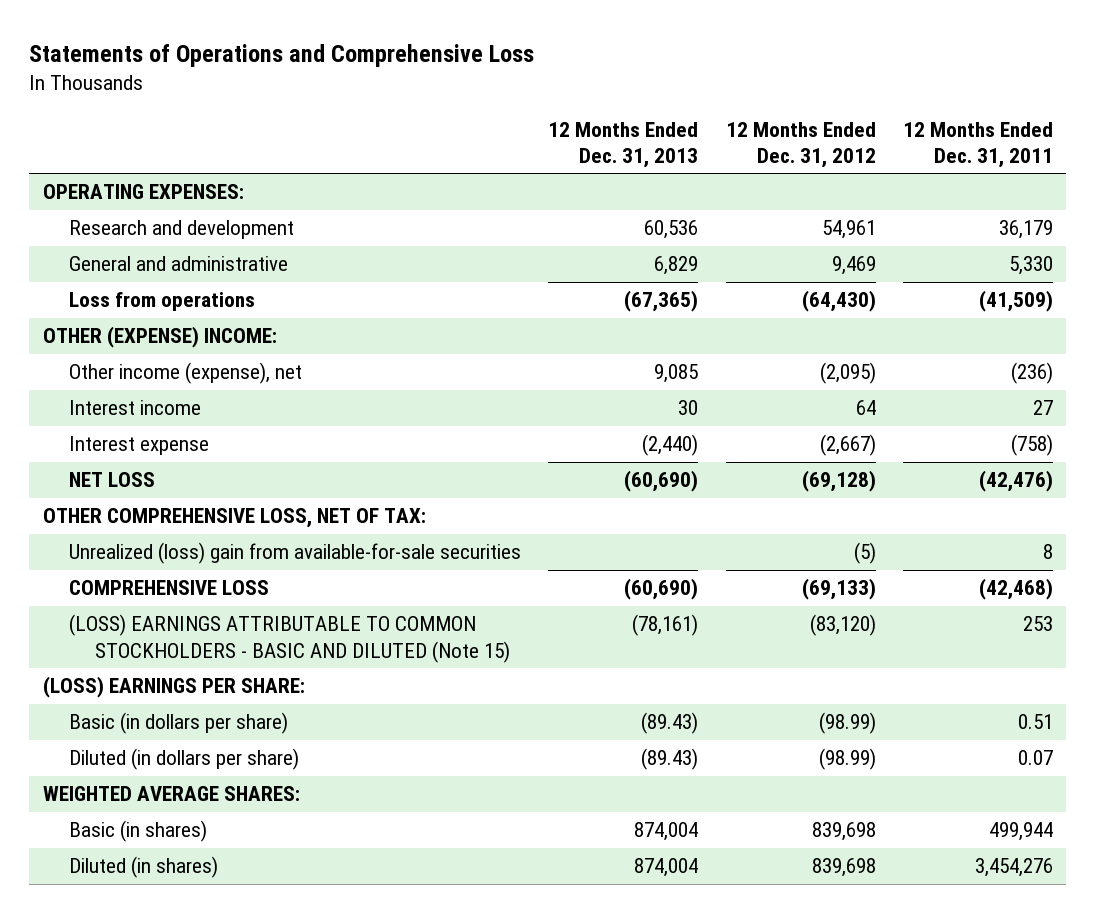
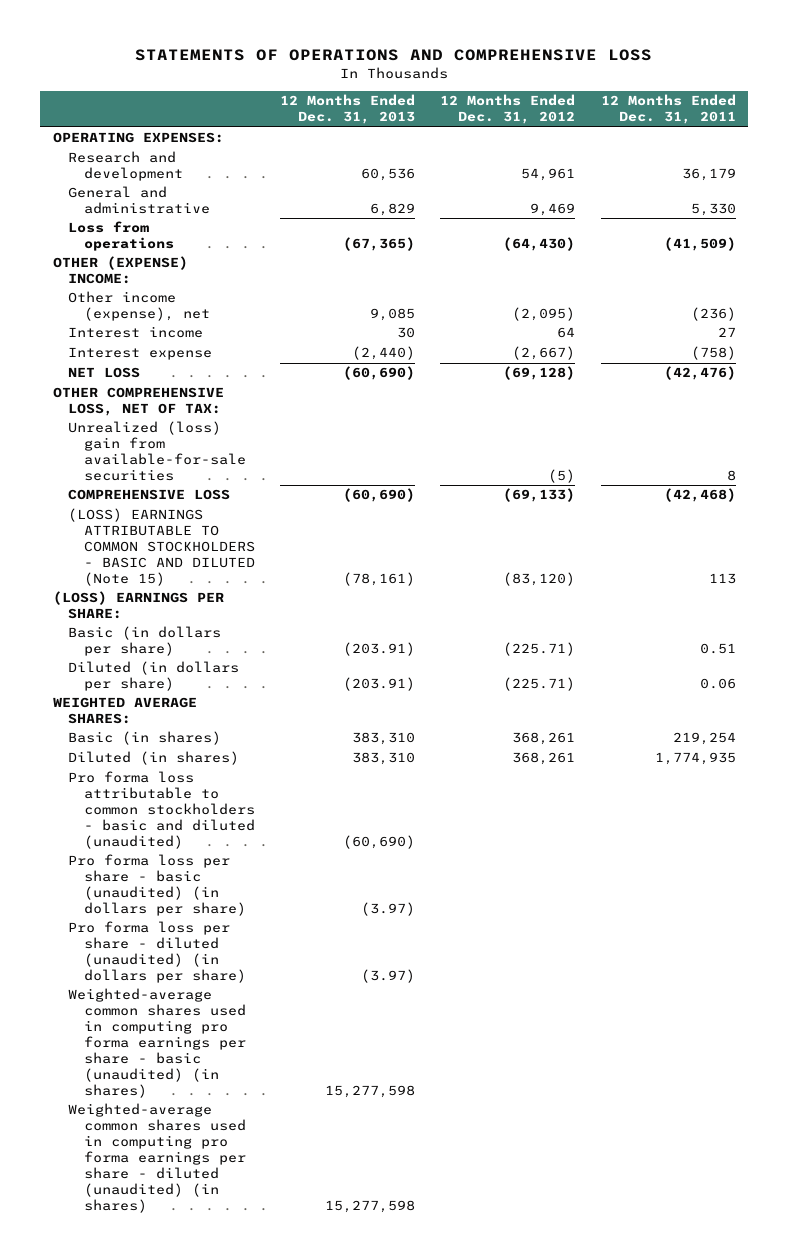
- Statements of Operations and Comprehensive Loss
+ STATEMENTS OF OPERATIONS AND COMPREHENSIVE LOSS
- (LOSS) EARNINGS ATTRIBUTABLE TO COMMON STOCKHOLDERS - BASIC AND DILUTED (Note 15) | (78,161) | (83,120) | 253
+ (LOSS) EARNINGS ATTRIBUTABLE TO COMMON STOCKHOLDERS - BASIC AND DILUTED (Note 15) | (78,161) | (83,120) | 113
- Basic (in dollars per share) | (89.43) | (98.99) | 0.51
- Diluted (in dollars per share) | (89.43) | (98.99) | 0.07
+ Basic (in dollars per share) | (203.91) | (225.71) | 0.51
+ Diluted (in dollars per share) | (203.91) | (225.71) | 0.06
- Basic (in shares) | 874,004 | 839,698 | 499,944
- Diluted (in shares) | 874,004 | 839,698 | 3,454,276
+ Basic (in shares) | 383,310 | 368,261 | 219,254
+ Diluted (in shares) | 383,310 | 368,261 | 1,774,935
+ Pro forma loss attributable to common stockholders - basic and diluted (unaudited) | (60,690) | |
+ Pro forma loss per share - basic (unaudited) (in dollars per share) | (3.97) | |
+ Pro forma loss per share - diluted (unaudited) (in dollars per share) | (3.97) | |
+ Weighted-average common shares used in computing pro forma earnings per share - basic (unaudited) (in shares) | 15,277,598 | |
+ Weighted-average common shares used in computing pro forma earnings per share - diluted (unaudited) (in shares) | 15,277,598 | |

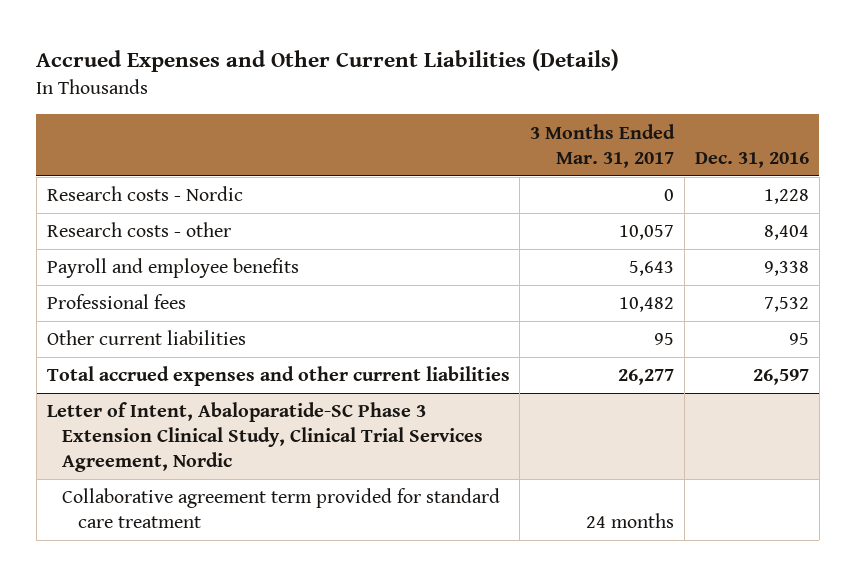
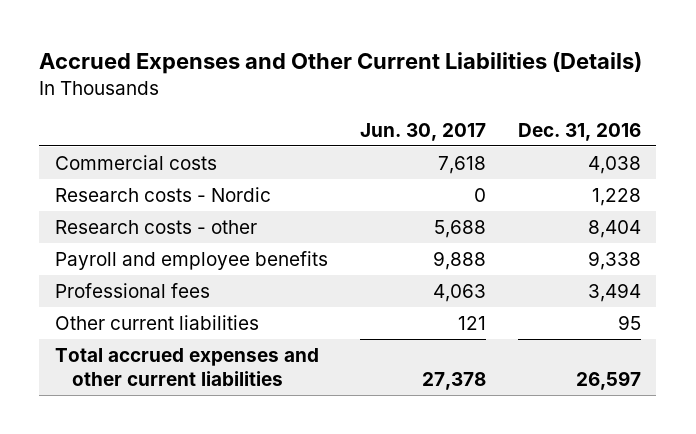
- | 3 Months Ended Mar. 31, 2017 | Dec. 31, 2016
+ | Jun. 30, 2017 | Dec. 31, 2016
+ Commercial costs | 7,618 | 4,038
- Professional fees | 10,482 | 7,532
+ Professional fees | 4,063 | 3,494
- Letter of Intent, Abaloparatide-SC Phase 3 Extension Clinical Study, Clinical Trial Services Agreement, Nordic
- Collaborative agreement term provided for standard care treatment | 24 months |

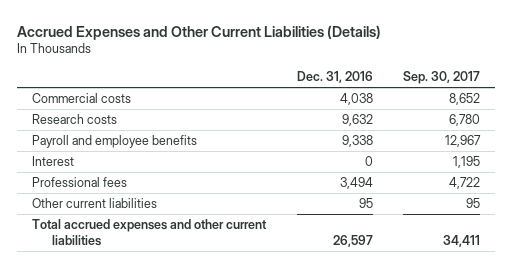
- | Jun. 30, 2017 | Dec. 31, 2016
+ | Dec. 31, 2016 | Sep. 30, 2017
- Research costs - Nordic | 0 | 1,228
- Research costs - other | 5,688 | 8,404
+ Research costs | 9,632 | 6,780
+ Interest | 0 | 1,195

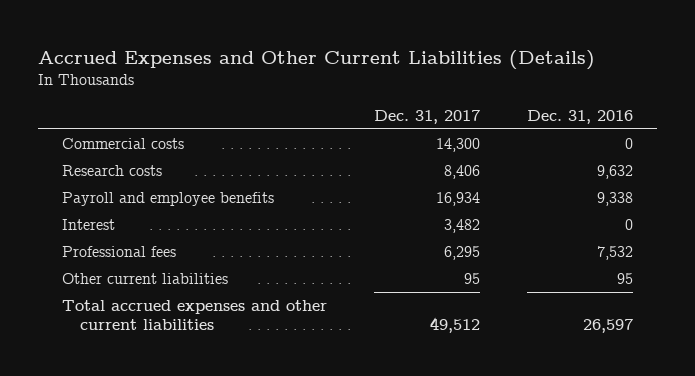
- | Dec. 31, 2016 | Sep. 30, 2017
+ | Dec. 31, 2017 | Dec. 31, 2016
- Commercial costs | 4,038 | 8,652
+ Commercial costs | 14,300 | 0
- Professional fees | 3,494 | 4,722
+ Professional fees | 6,295 | 7,532

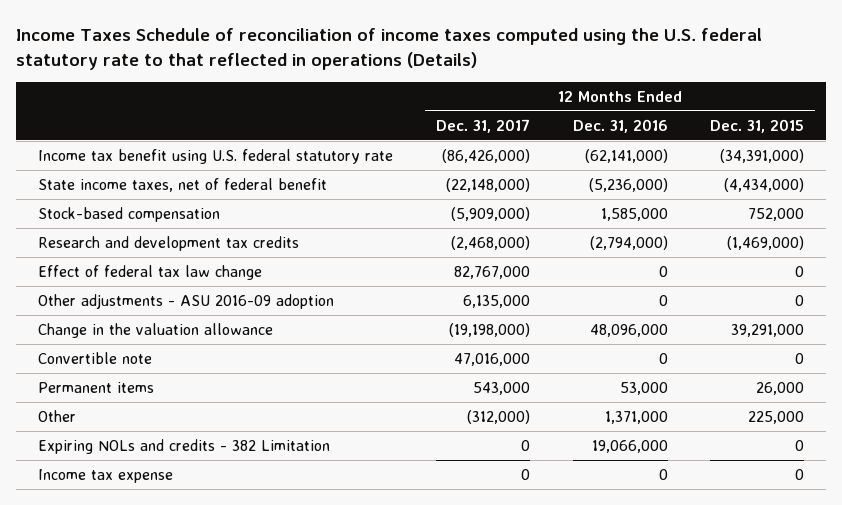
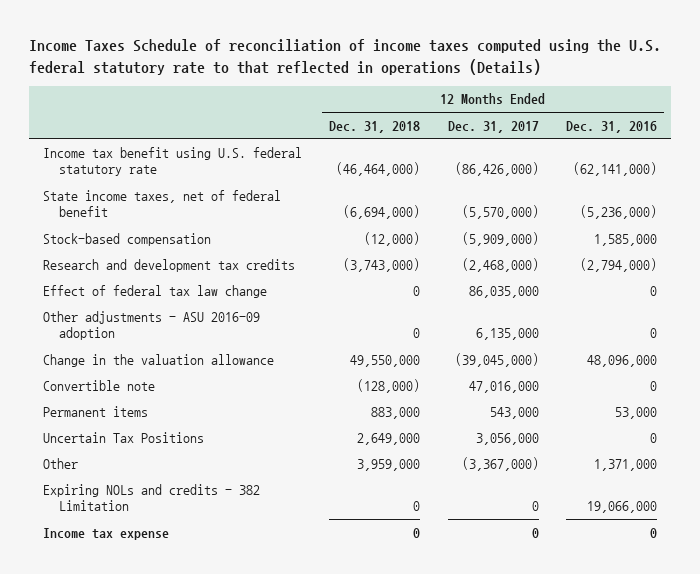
- | 12 Months Ended Dec. 31, 2017 | 12 Months Ended Dec. 31, 2016 | 12 Months Ended Dec. 31, 2015
+ | 12 Months Ended Dec. 31, 2018 | 12 Months Ended Dec. 31, 2017 | 12 Months Ended Dec. 31, 2016
- State income taxes, net of federal benefit | (22,148,000) | (5,236,000) | (4,434,000)
+ State income taxes, net of federal benefit | (6,694,000) | (5,570,000) | (5,236,000)
- Effect of federal tax law change | 82,767,000 | 0 | 0
+ Effect of federal tax law change | 0 | 86,035,000 | 0
- Change in the valuation allowance | (19,198,000) | 48,096,000 | 39,291,000
+ Change in the valuation allowance | 49,550,000 | (39,045,000) | 48,096,000
- Other | (312,000) | 1,371,000 | 225,000
+ Uncertain Tax Positions | 2,649,000 | 3,056,000 | 0
+ Other | 3,959,000 | (3,367,000) | 1,371,000

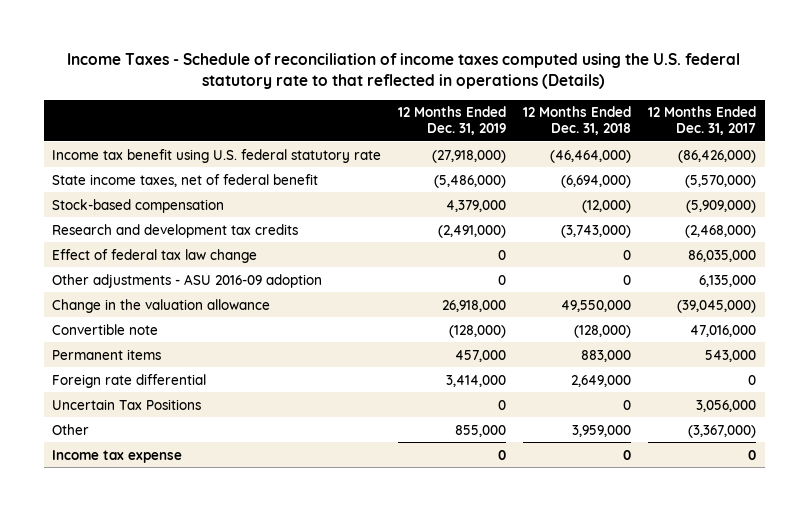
- Income Taxes Schedule of reconciliation of income taxes computed using the U.S. federal statutory rate to that reflected in operations (Details)
+ Income Taxes - Schedule of reconciliation of income taxes computed using the U.S. federal statutory rate to that reflected in operations (Details)
- | 12 Months Ended Dec. 31, 2018 | 12 Months Ended Dec. 31, 2017 | 12 Months Ended Dec. 31, 2016
+ | 12 Months Ended Dec. 31, 2019 | 12 Months Ended Dec. 31, 2018 | 12 Months Ended Dec. 31, 2017
- Uncertain Tax Positions | 2,649,000 | 3,056,000 | 0
+ Foreign rate differential | 3,414,000 | 2,649,000 | 0
+ Uncertain Tax Positions | 0 | 0 | 3,056,000
- Expiring NOLs and credits - 382 Limitation | 0 | 0 | 19,066,000

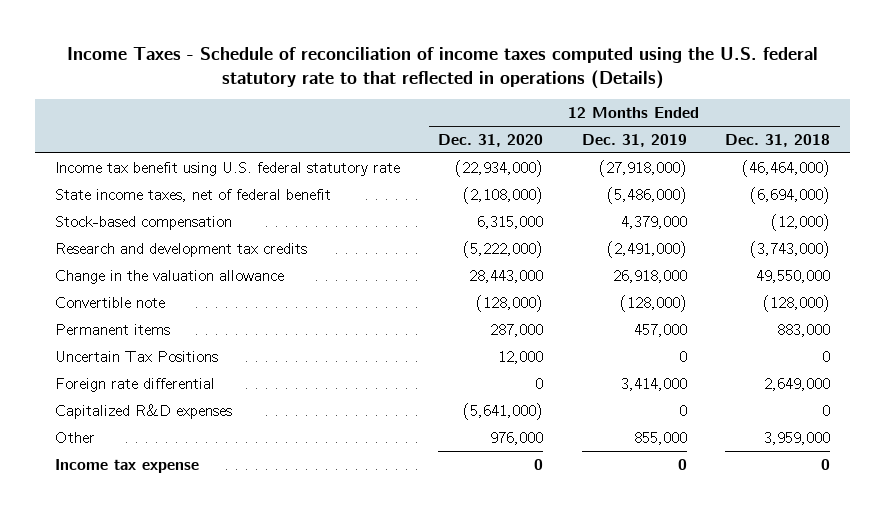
- | 12 Months Ended Dec. 31, 2019 | 12 Months Ended Dec. 31, 2018 | 12 Months Ended Dec. 31, 2017
+ | 12 Months Ended Dec. 31, 2020 | 12 Months Ended Dec. 31, 2019 | 12 Months Ended Dec. 31, 2018
- Effect of federal tax law change | 0 | 0 | 86,035,000
- Other adjustments - ASU 2016-09 adoption | 0 | 0 | 6,135,000
moved down: Foreign rate differential | 0 | 3,414,000 | 2,649,000
+ Capitalized R&D expenses | (5,641,000) | 0 | 0

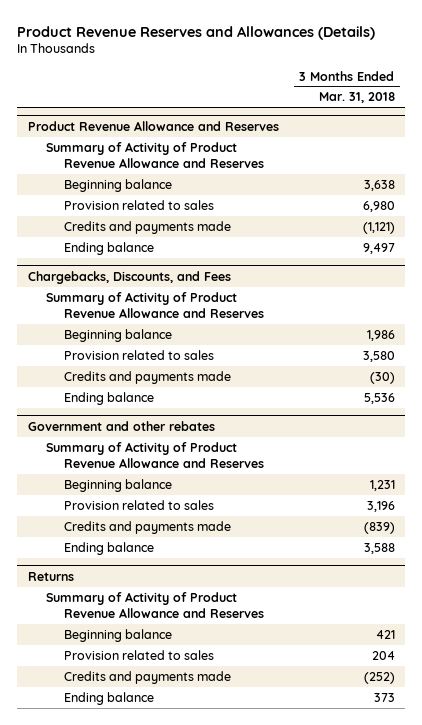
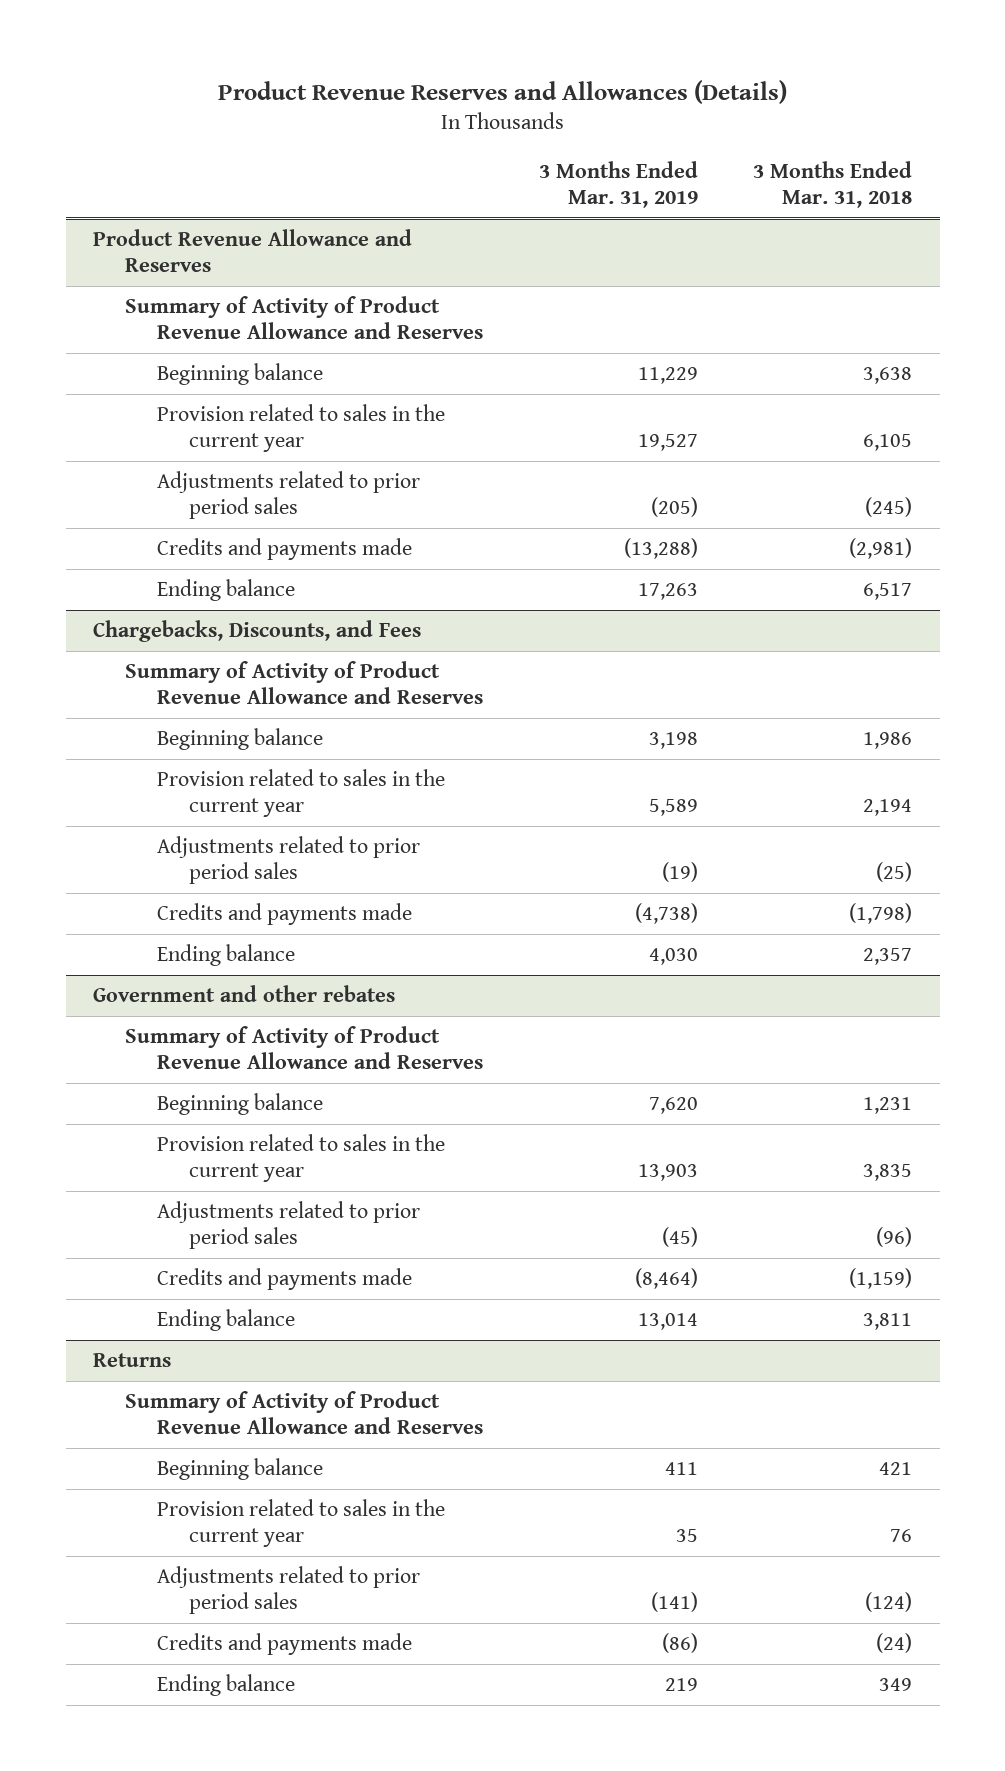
- | 3 Months Ended Mar. 31, 2018
+ | 3 Months Ended Mar. 31, 2019 | 3 Months Ended Mar. 31, 2018
@ Product Revenue Allowance and Reserves
- Provision related to sales | 6,980
- Credits and payments made | (1,121)
- Ending balance | 9,497
+ Provision related to sales in the current year | 19,527 | 6,105
+ Adjustments related to prior period sales | (205) | (245)
+ Credits and payments made | (13,288) | (2,981)
+ Ending balance | 17,263 | 6,517
@ Chargebacks, Discounts, and Fees
- Provision related to sales | 3,580
- Credits and payments made | (30)
- Ending balance | 5,536
+ Provision related to sales in the current year | 5,589 | 2,194
+ Adjustments related to prior period sales | (19) | (25)
+ Credits and payments made | (4,738) | (1,798)
+ Ending balance | 4,030 | 2,357
@ Government and other rebates
- Provision related to sales | 3,196
- Credits and payments made | (839)
- Ending balance | 3,588
+ Provision related to sales in the current year | 13,903 | 3,835
+ Adjustments related to prior period sales | (45) | (96)
+ Credits and payments made | (8,464) | (1,159)
+ Ending balance | 13,014 | 3,811
@ Returns
- Provision related to sales | 204
- Credits and payments made | (252)
- Ending balance | 373
+ Provision related to sales in the current year | 35 | 76
+ Adjustments related to prior period sales | (141) | (124)
+ Credits and payments made | (86) | (24)
+ Ending balance | 219 | 349

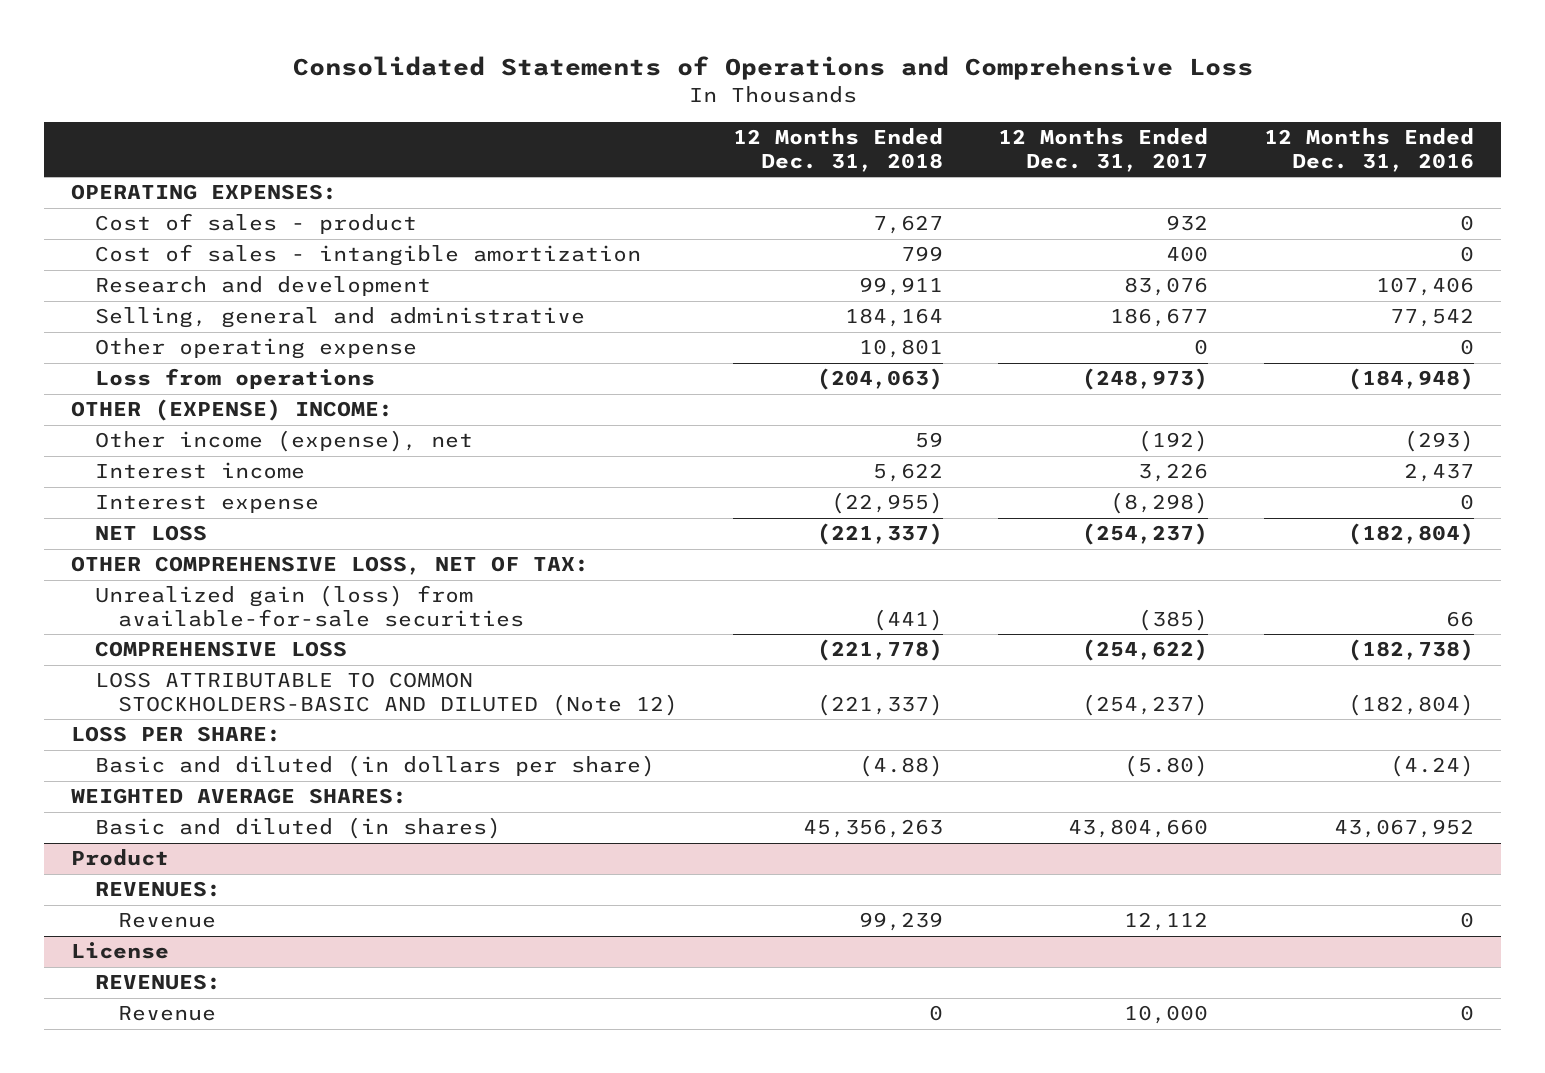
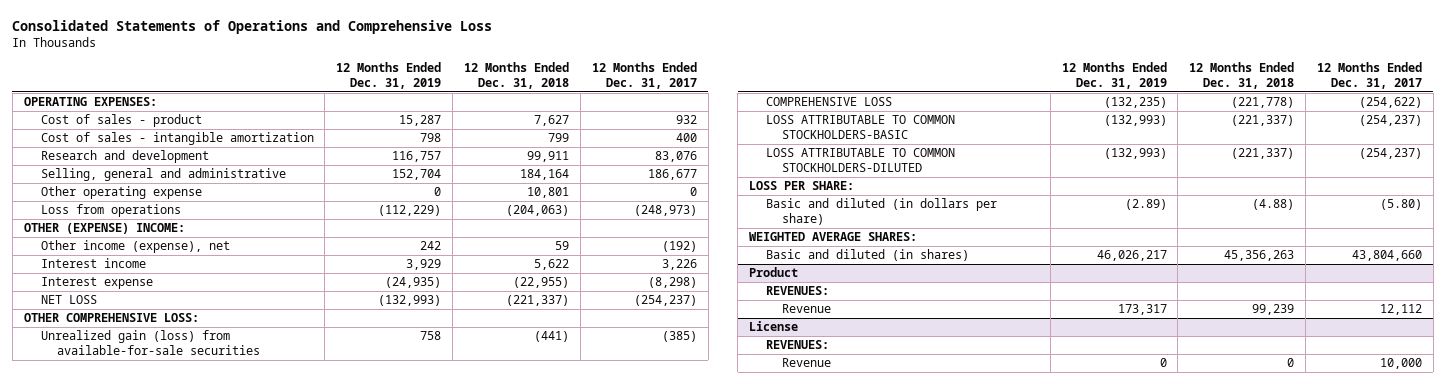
- | 12 Months Ended Dec. 31, 2018 | 12 Months Ended Dec. 31, 2017 | 12 Months Ended Dec. 31, 2016
+ | 12 Months Ended Dec. 31, 2019 | 12 Months Ended Dec. 31, 2018 | 12 Months Ended Dec. 31, 2017
- OTHER COMPREHENSIVE LOSS, NET OF TAX:
+ OTHER COMPREHENSIVE LOSS:
- LOSS ATTRIBUTABLE TO COMMON STOCKHOLDERS-BASIC AND DILUTED (Note 12) | (221,337) | (254,237) | (182,804)
+ LOSS ATTRIBUTABLE TO COMMON STOCKHOLDERS-BASIC | (132,993) | (221,337) | (254,237)
+ LOSS ATTRIBUTABLE TO COMMON STOCKHOLDERS-DILUTED | (132,993) | (221,337) | (254,237)

